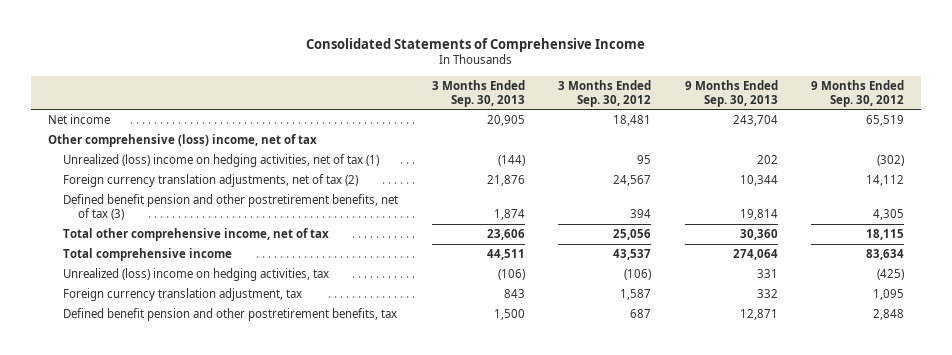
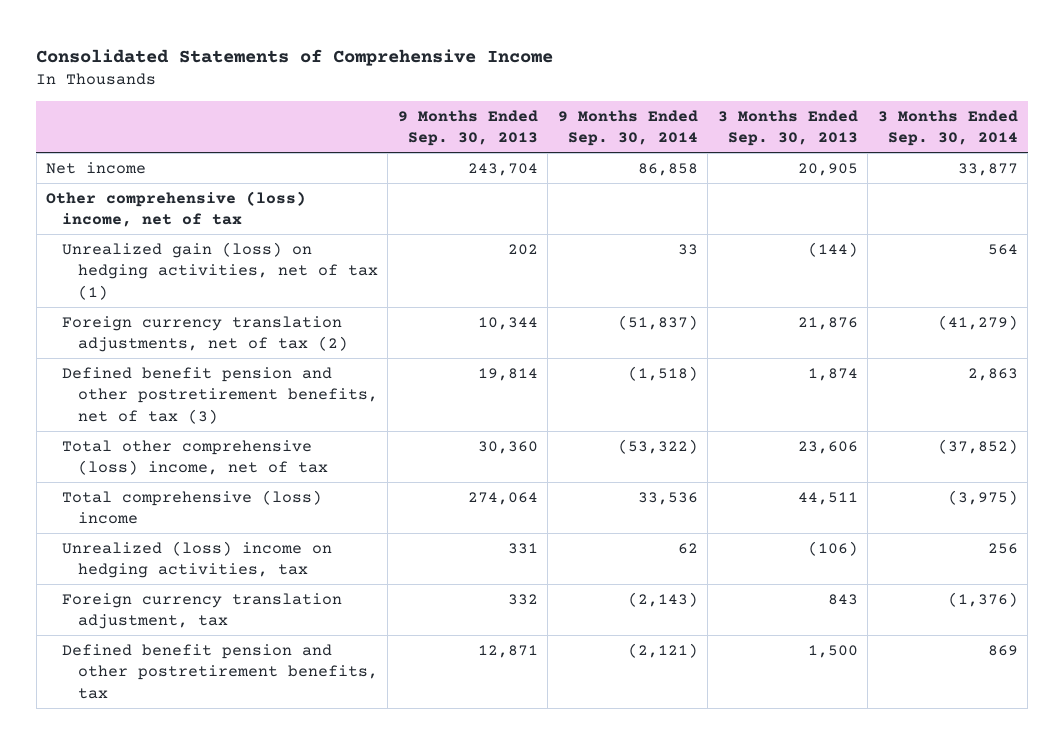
- | 3 Months Ended Sep. 30, 2013 | 3 Months Ended Sep. 30, 2012 | 9 Months Ended Sep. 30, 2013 | 9 Months Ended Sep. 30, 2012
+ | 9 Months Ended Sep. 30, 2013 | 9 Months Ended Sep. 30, 2014 | 3 Months Ended Sep. 30, 2013 | 3 Months Ended Sep. 30, 2014
- Unrealized (loss) income on hedging activities, net of tax (1) | (144) | 95 | 202 | (302)
+ Unrealized gain (loss) on hedging activities, net of tax (1) | 202 | 33 | (144) | 564
- Total other comprehensive income, net of tax | 23,606 | 25,056 | 30,360 | 18,115
- Total comprehensive income | 44,511 | 43,537 | 274,064 | 83,634
+ Total other comprehensive (loss) income, net of tax | 30,360 | (53,322) | 23,606 | (37,852)
+ Total comprehensive (loss) income | 274,064 | 33,536 | 44,511 | (3,975)

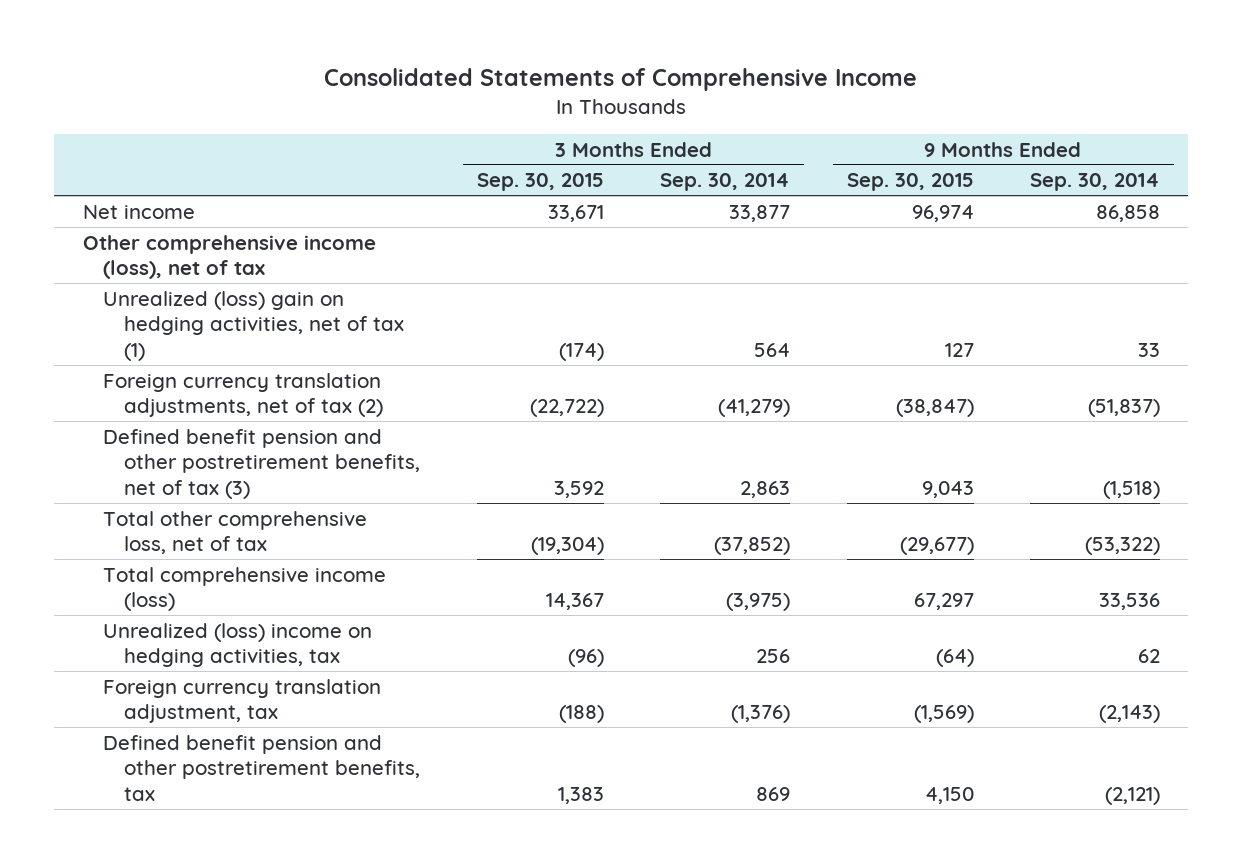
- | 9 Months Ended Sep. 30, 2013 | 9 Months Ended Sep. 30, 2014 | 3 Months Ended Sep. 30, 2013 | 3 Months Ended Sep. 30, 2014
+ | 3 Months Ended Sep. 30, 2015 | 3 Months Ended Sep. 30, 2014 | 9 Months Ended Sep. 30, 2015 | 9 Months Ended Sep. 30, 2014
- Other comprehensive (loss) income, net of tax
- Unrealized gain (loss) on hedging activities, net of tax (1) | 202 | 33 | (144) | 564
+ Other comprehensive income (loss), net of tax
+ Unrealized (loss) gain on hedging activities, net of tax (1) | (174) | 564 | 127 | 33
- Total other comprehensive (loss) income, net of tax | 30,360 | (53,322) | 23,606 | (37,852)
- Total comprehensive (loss) income | 274,064 | 33,536 | 44,511 | (3,975)
+ Total other comprehensive loss, net of tax | (19,304) | (37,852) | (29,677) | (53,322)
+ Total comprehensive income (loss) | 14,367 | (3,975) | 67,297 | 33,536

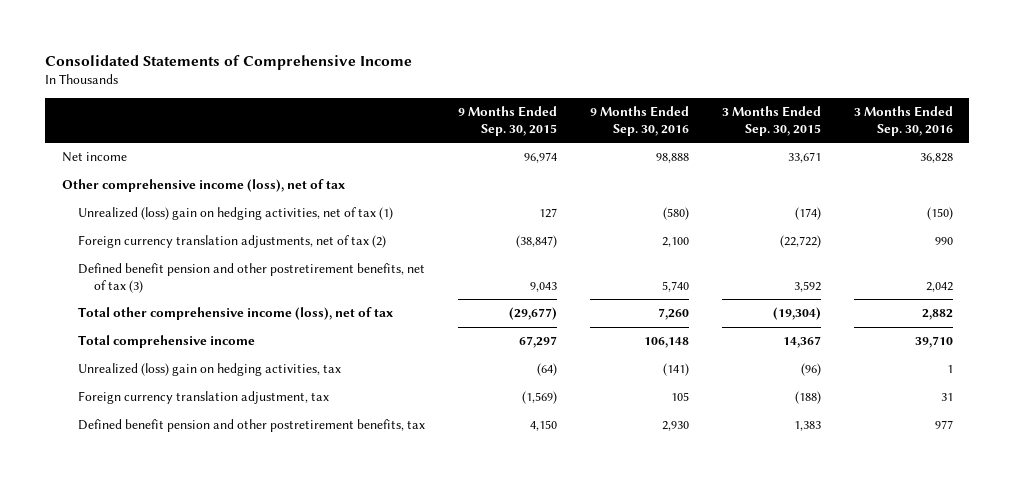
- | 3 Months Ended Sep. 30, 2015 | 3 Months Ended Sep. 30, 2014 | 9 Months Ended Sep. 30, 2015 | 9 Months Ended Sep. 30, 2014
+ | 9 Months Ended Sep. 30, 2015 | 9 Months Ended Sep. 30, 2016 | 3 Months Ended Sep. 30, 2015 | 3 Months Ended Sep. 30, 2016
- Total other comprehensive loss, net of tax | (19,304) | (37,852) | (29,677) | (53,322)
- Total comprehensive income (loss) | 14,367 | (3,975) | 67,297 | 33,536
- Unrealized (loss) income on hedging activities, tax | (96) | 256 | (64) | 62
+ Total other comprehensive income (loss), net of tax | (29,677) | 7,260 | (19,304) | 2,882
+ Total comprehensive income | 67,297 | 106,148 | 14,367 | 39,710
+ Unrealized (loss) gain on hedging activities, tax | (64) | (141) | (96) | 1

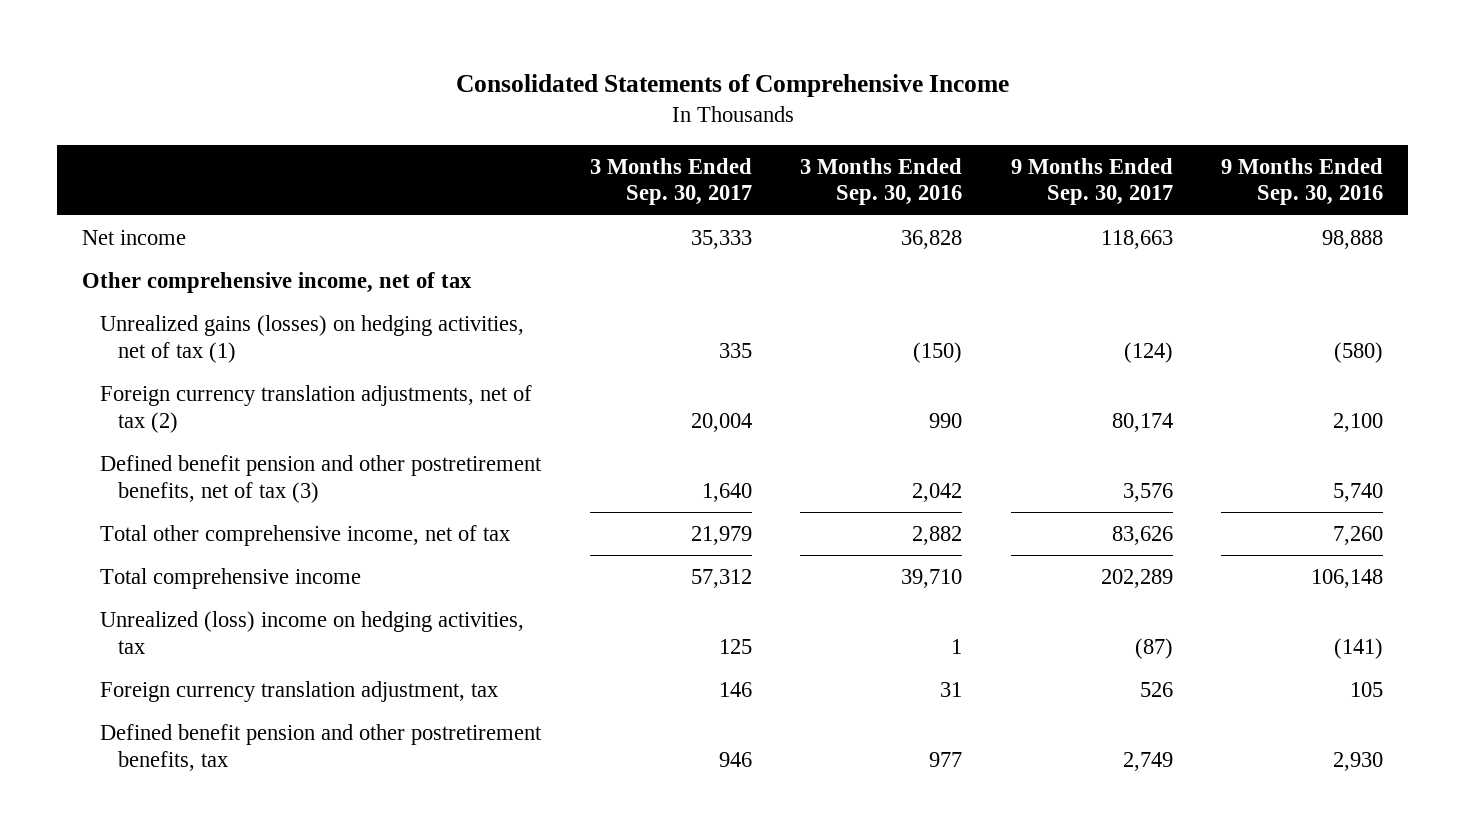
- | 9 Months Ended Sep. 30, 2015 | 9 Months Ended Sep. 30, 2016 | 3 Months Ended Sep. 30, 2015 | 3 Months Ended Sep. 30, 2016
+ | 3 Months Ended Sep. 30, 2017 | 3 Months Ended Sep. 30, 2016 | 9 Months Ended Sep. 30, 2017 | 9 Months Ended Sep. 30, 2016
- Other comprehensive income (loss), net of tax
- Unrealized (loss) gain on hedging activities, net of tax (1) | 127 | (580) | (174) | (150)
+ Other comprehensive income, net of tax
+ Unrealized gains (losses) on hedging activities, net of tax (1) | 335 | (150) | (124) | (580)
- Total other comprehensive income (loss), net of tax | (29,677) | 7,260 | (19,304) | 2,882
+ Total other comprehensive income, net of tax | 21,979 | 2,882 | 83,626 | 7,260
- Unrealized (loss) gain on hedging activities, tax | (64) | (141) | (96) | 1
+ Unrealized (loss) income on hedging activities, tax | 125 | 1 | (87) | (141)

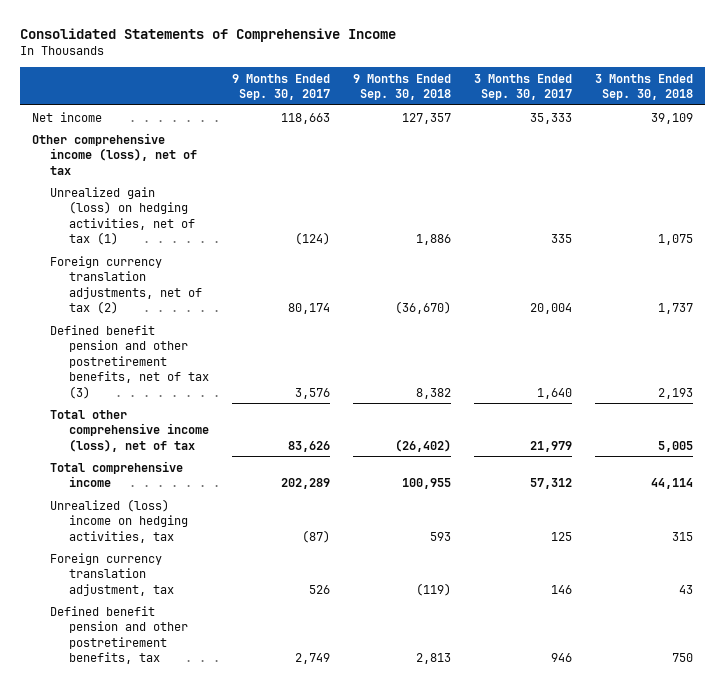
- | 3 Months Ended Sep. 30, 2017 | 3 Months Ended Sep. 30, 2016 | 9 Months Ended Sep. 30, 2017 | 9 Months Ended Sep. 30, 2016
+ | 9 Months Ended Sep. 30, 2017 | 9 Months Ended Sep. 30, 2018 | 3 Months Ended Sep. 30, 2017 | 3 Months Ended Sep. 30, 2018
- Other comprehensive income, net of tax
- Unrealized gains (losses) on hedging activities, net of tax (1) | 335 | (150) | (124) | (580)
+ Other comprehensive income (loss), net of tax
+ Unrealized gain (loss) on hedging activities, net of tax (1) | (124) | 1,886 | 335 | 1,075
- Total other comprehensive income, net of tax | 21,979 | 2,882 | 83,626 | 7,260
+ Total other comprehensive income (loss), net of tax | 83,626 | (26,402) | 21,979 | 5,005

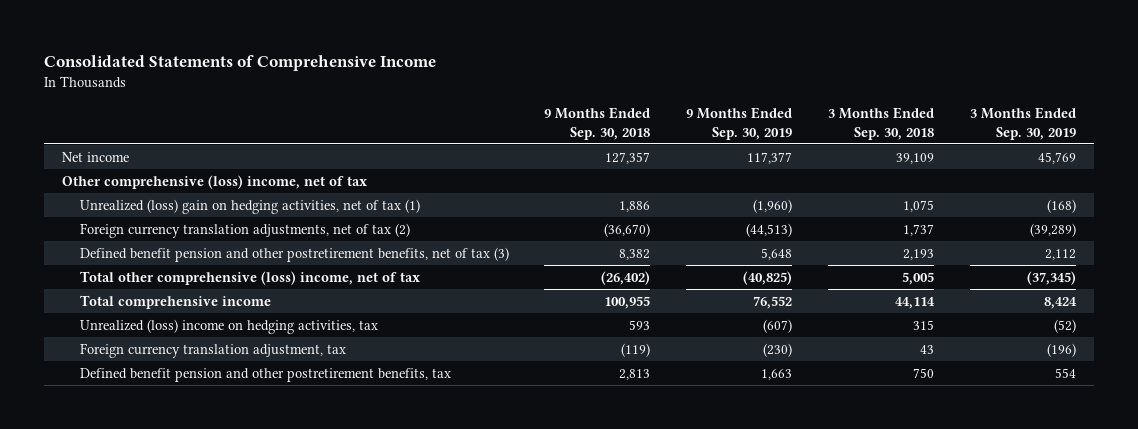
- | 9 Months Ended Sep. 30, 2017 | 9 Months Ended Sep. 30, 2018 | 3 Months Ended Sep. 30, 2017 | 3 Months Ended Sep. 30, 2018
+ | 9 Months Ended Sep. 30, 2018 | 9 Months Ended Sep. 30, 2019 | 3 Months Ended Sep. 30, 2018 | 3 Months Ended Sep. 30, 2019
- Other comprehensive income (loss), net of tax
- Unrealized gain (loss) on hedging activities, net of tax (1) | (124) | 1,886 | 335 | 1,075
+ Other comprehensive (loss) income, net of tax
+ Unrealized (loss) gain on hedging activities, net of tax (1) | 1,886 | (1,960) | 1,075 | (168)
- Total other comprehensive income (loss), net of tax | 83,626 | (26,402) | 21,979 | 5,005
+ Total other comprehensive (loss) income, net of tax | (26,402) | (40,825) | 5,005 | (37,345)

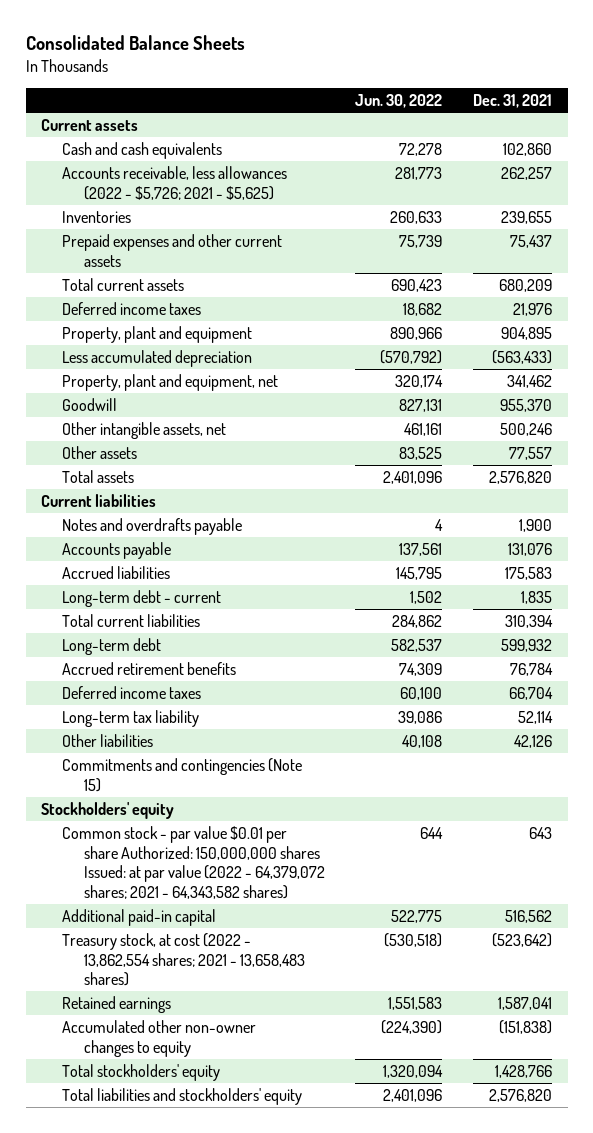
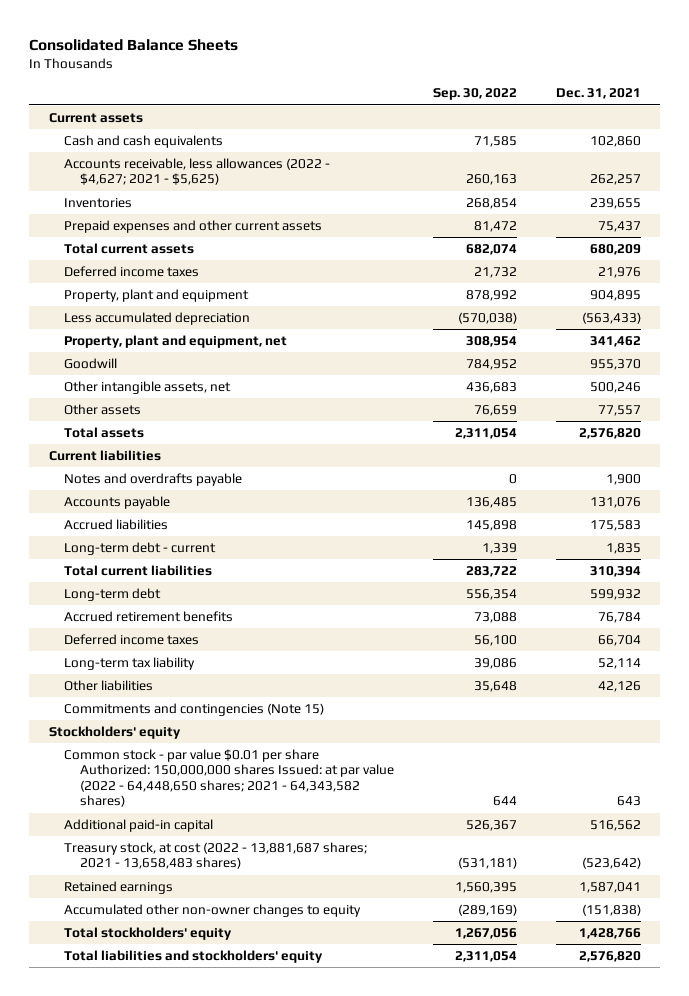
- | Jun. 30, 2022 | Dec. 31, 2021
+ | Sep. 30, 2022 | Dec. 31, 2021
- Accounts receivable, less allowances (2022 - $5,726; 2021 - $5,625) | 281,773 | 262,257
+ Accounts receivable, less allowances (2022 - $4,627; 2021 - $5,625) | 260,163 | 262,257
- Common stock - par value $0.01 per share Authorized: 150,000,000 shares Issued: at par value (2022 - 64,379,072 shares; 2021 - 64,343,582 shares) | 644 | 643
+ Common stock - par value $0.01 per share Authorized: 150,000,000 shares Issued: at par value (2022 - 64,448,650 shares; 2021 - 64,343,582 shares) | 644 | 643
- Treasury stock, at cost (2022 - 13,862,554 shares; 2021 - 13,658,483 shares) | (530,518) | (523,642)
+ Treasury stock, at cost (2022 - 13,881,687 shares; 2021 - 13,658,483 shares) | (531,181) | (523,642)

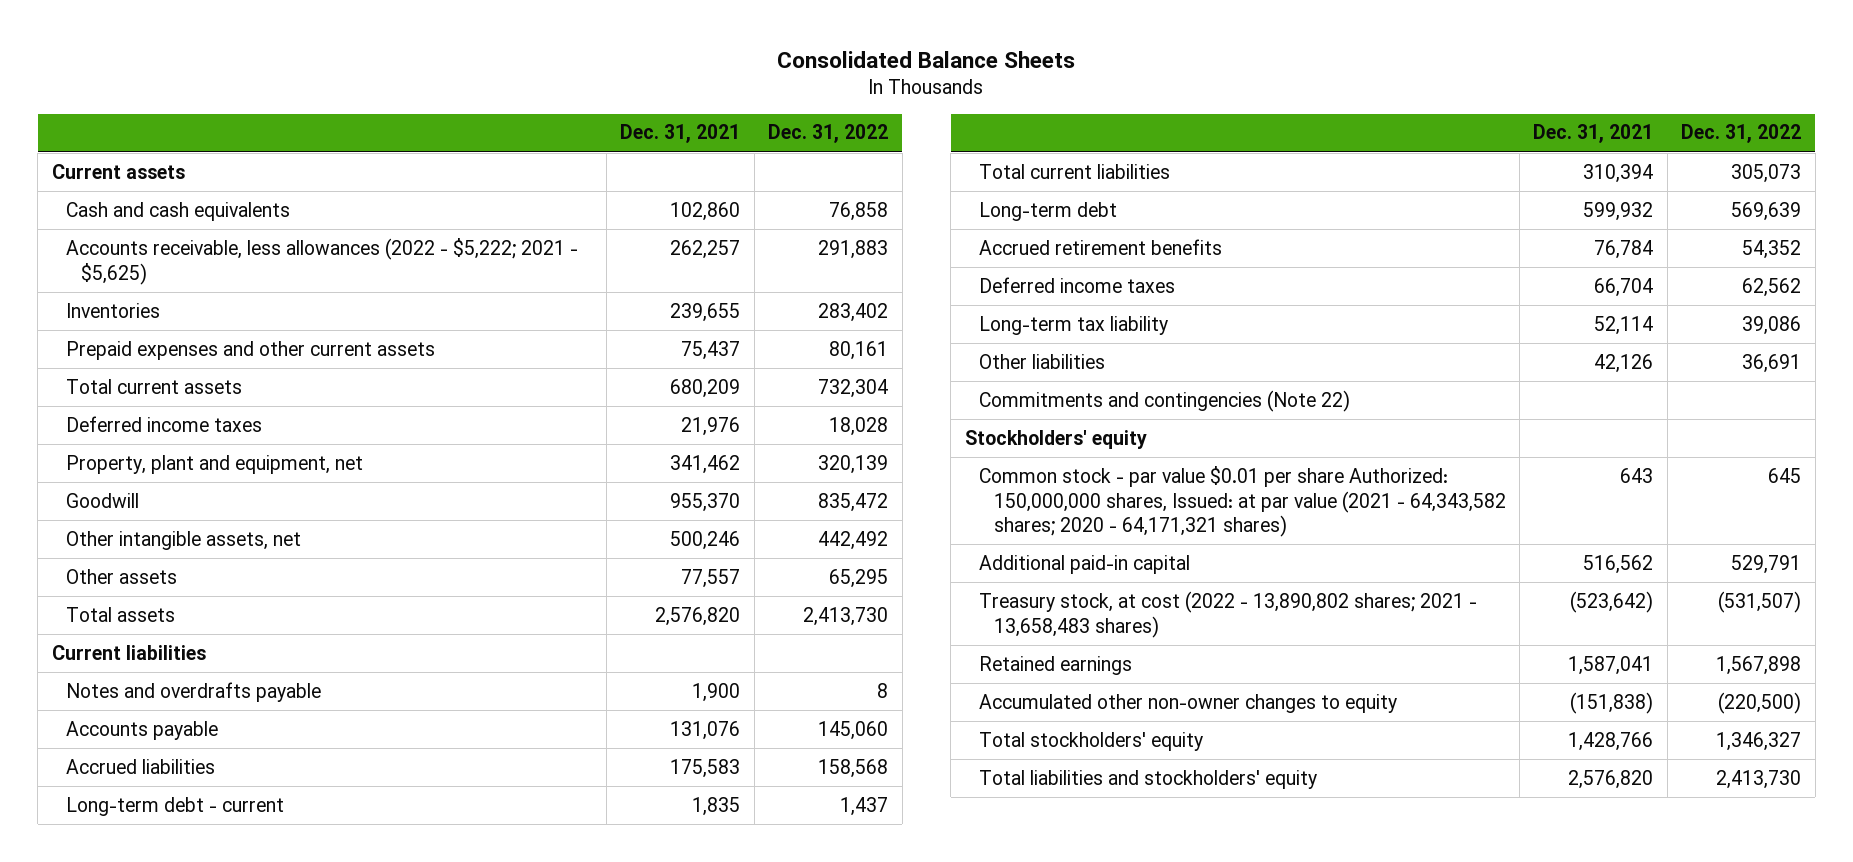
- | Sep. 30, 2022 | Dec. 31, 2021
+ | Dec. 31, 2021 | Dec. 31, 2022
- Accounts receivable, less allowances (2022 - $4,627; 2021 - $5,625) | 260,163 | 262,257
+ Accounts receivable, less allowances (2022 - $5,222; 2021 - $5,625) | 262,257 | 291,883
- Property, plant and equipment | 878,992 | 904,895
- Less accumulated depreciation | (570,038) | (563,433)
- Commitments and contingencies (Note 15)
+ Commitments and contingencies (Note 22)
- Common stock - par value $0.01 per share Authorized: 150,000,000 shares Issued: at par value (2022 - 64,448,650 shares; 2021 - 64,343,582 shares) | 644 | 643
+ Common stock - par value $0.01 per share Authorized: 150,000,000 shares, Issued: at par value (2021 - 64,343,582 shares; 2020 - 64,171,321 shares) | 643 | 645
- Treasury stock, at cost (2022 - 13,881,687 shares; 2021 - 13,658,483 shares) | (531,181) | (523,642)
+ Treasury stock, at cost (2022 - 13,890,802 shares; 2021 - 13,658,483 shares) | (523,642) | (531,507)

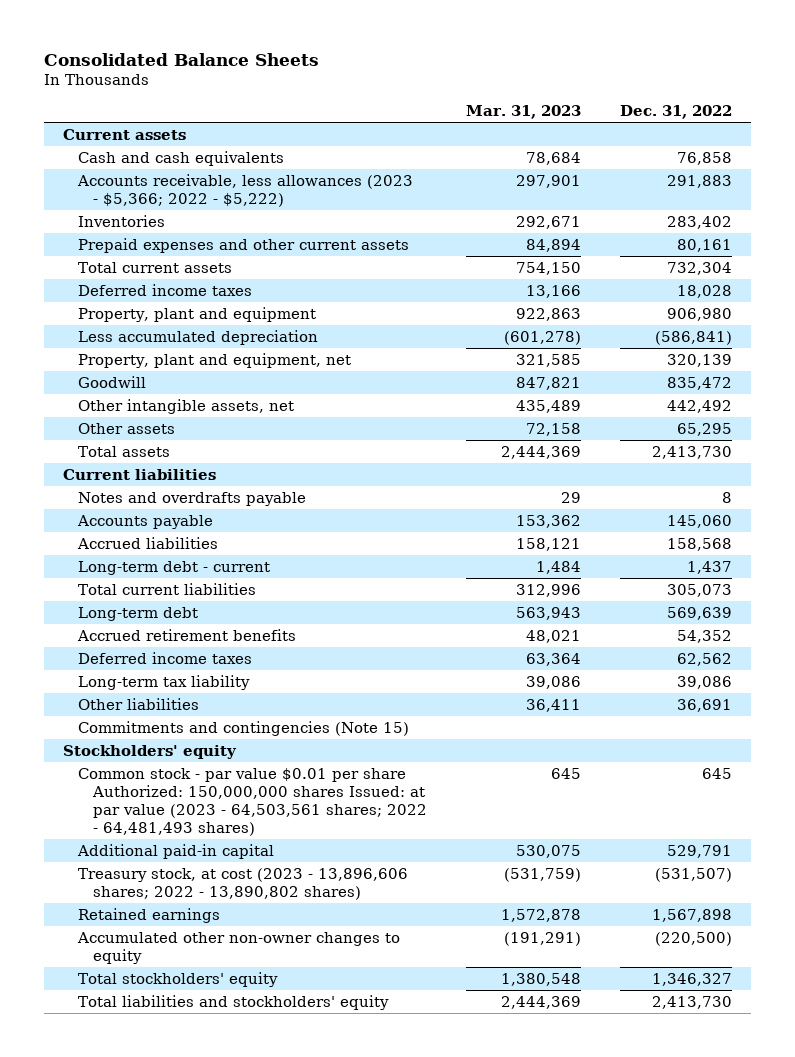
- | Dec. 31, 2021 | Dec. 31, 2022
+ | Mar. 31, 2023 | Dec. 31, 2022
- Accounts receivable, less allowances (2022 - $5,222; 2021 - $5,625) | 262,257 | 291,883
+ Accounts receivable, less allowances (2023 - $5,366; 2022 - $5,222) | 297,901 | 291,883
+ Property, plant and equipment | 922,863 | 906,980
+ Less accumulated depreciation | (601,278) | (586,841)
- Commitments and contingencies (Note 22)
+ Commitments and contingencies (Note 15)
- Common stock - par value $0.01 per share Authorized: 150,000,000 shares, Issued: at par value (2021 - 64,343,582 shares; 2020 - 64,171,321 shares) | 643 | 645
+ Common stock - par value $0.01 per share Authorized: 150,000,000 shares Issued: at par value (2023 - 64,503,561 shares; 2022 - 64,481,493 shares) | 645 | 645
- Treasury stock, at cost (2022 - 13,890,802 shares; 2021 - 13,658,483 shares) | (523,642) | (531,507)
+ Treasury stock, at cost (2023 - 13,896,606 shares; 2022 - 13,890,802 shares) | (531,759) | (531,507)

